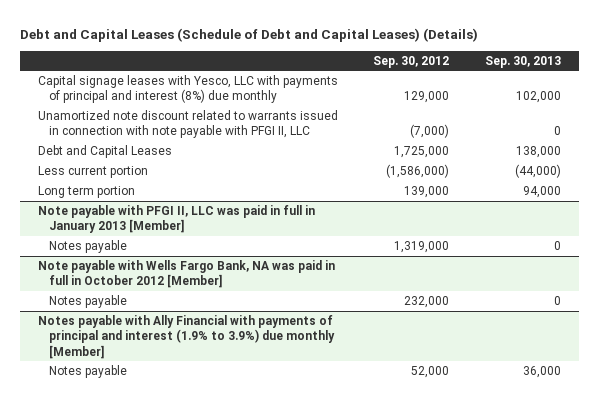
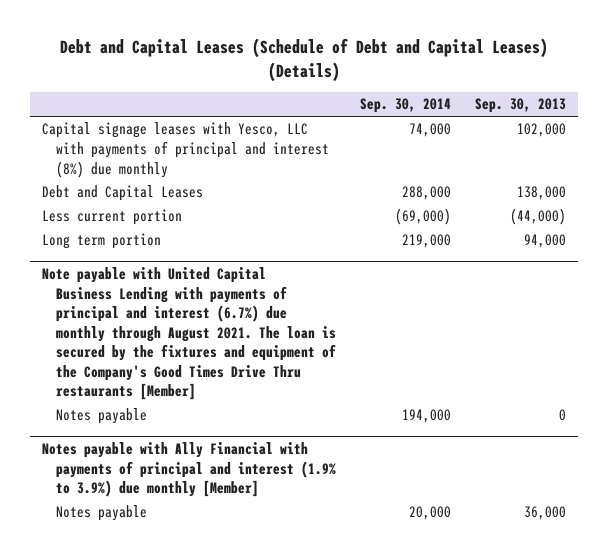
- | Sep. 30, 2012 | Sep. 30, 2013
+ | Sep. 30, 2014 | Sep. 30, 2013
- Unamortized note discount related to warrants issued in connection with note payable with PFGI II, LLC | (7,000) | 0
- Note payable with PFGI II, LLC was paid in full in January 2013 [Member]
- Notes payable | 1,319,000 | 0
- Note payable with Wells Fargo Bank, NA was paid in full in October 2012 [Member]
+ Note payable with United Capital Business Lending with payments of principal and interest (6.7%) due monthly through August 2021. The loan is secured by the fixtures and equipment of the Company's Good Times Drive Thru restaurants [Member]

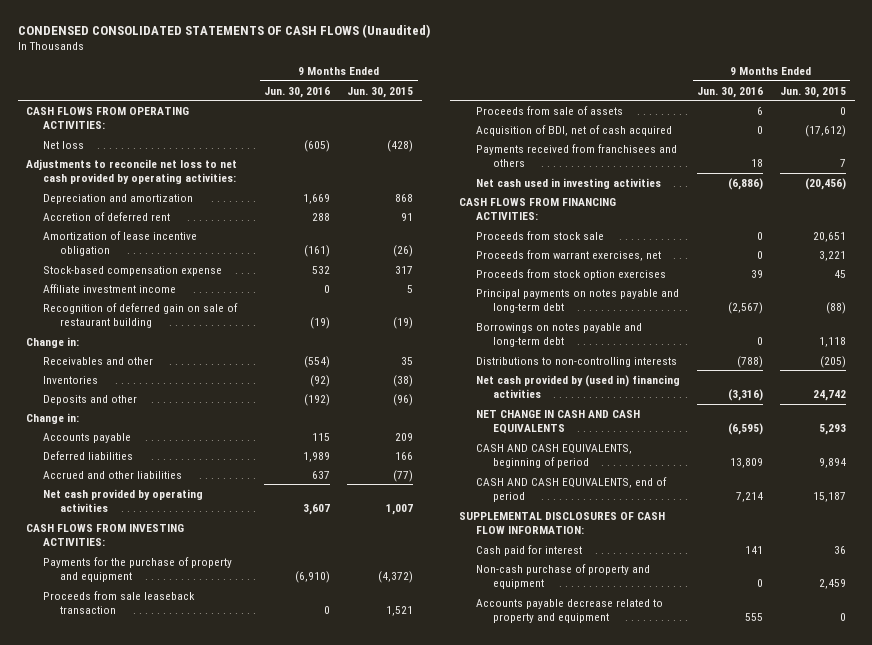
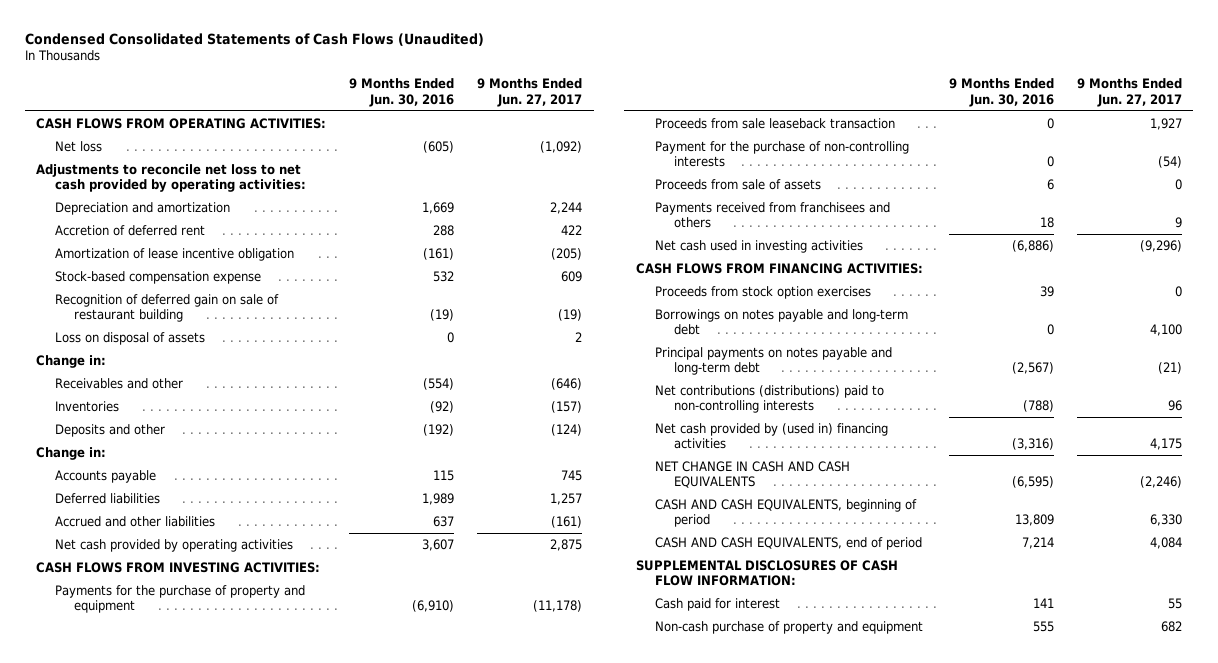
- CONDENSED CONSOLIDATED STATEMENTS OF CASH FLOWS (Unaudited)
+ Condensed Consolidated Statements of Cash Flows (Unaudited)
- | 9 Months Ended Jun. 30, 2016 | 9 Months Ended Jun. 30, 2015
+ | 9 Months Ended Jun. 30, 2016 | 9 Months Ended Jun. 27, 2017
- Affiliate investment income | 0 | 5
+ Loss on disposal of assets | 0 | 2
+ Payment for the purchase of non-controlling interests | 0 | (54)
- Acquisition of BDI, net of cash acquired | 0 | (17,612)
- Proceeds from stock sale | 0 | 20,651
- Proceeds from warrant exercises, net | 0 | 3,221
- Distributions to non-controlling interests | (788) | (205)
moved down: Principal payments on notes payable and long-term debt | (2,567) | (21)
+ Net contributions (distributions) paid to non-controlling interests | (788) | 96
- Non-cash purchase of property and equipment | 0 | 2,459
- Accounts payable decrease related to property and equipment | 555 | 0
+ Non-cash purchase of property and equipment | 555 | 682

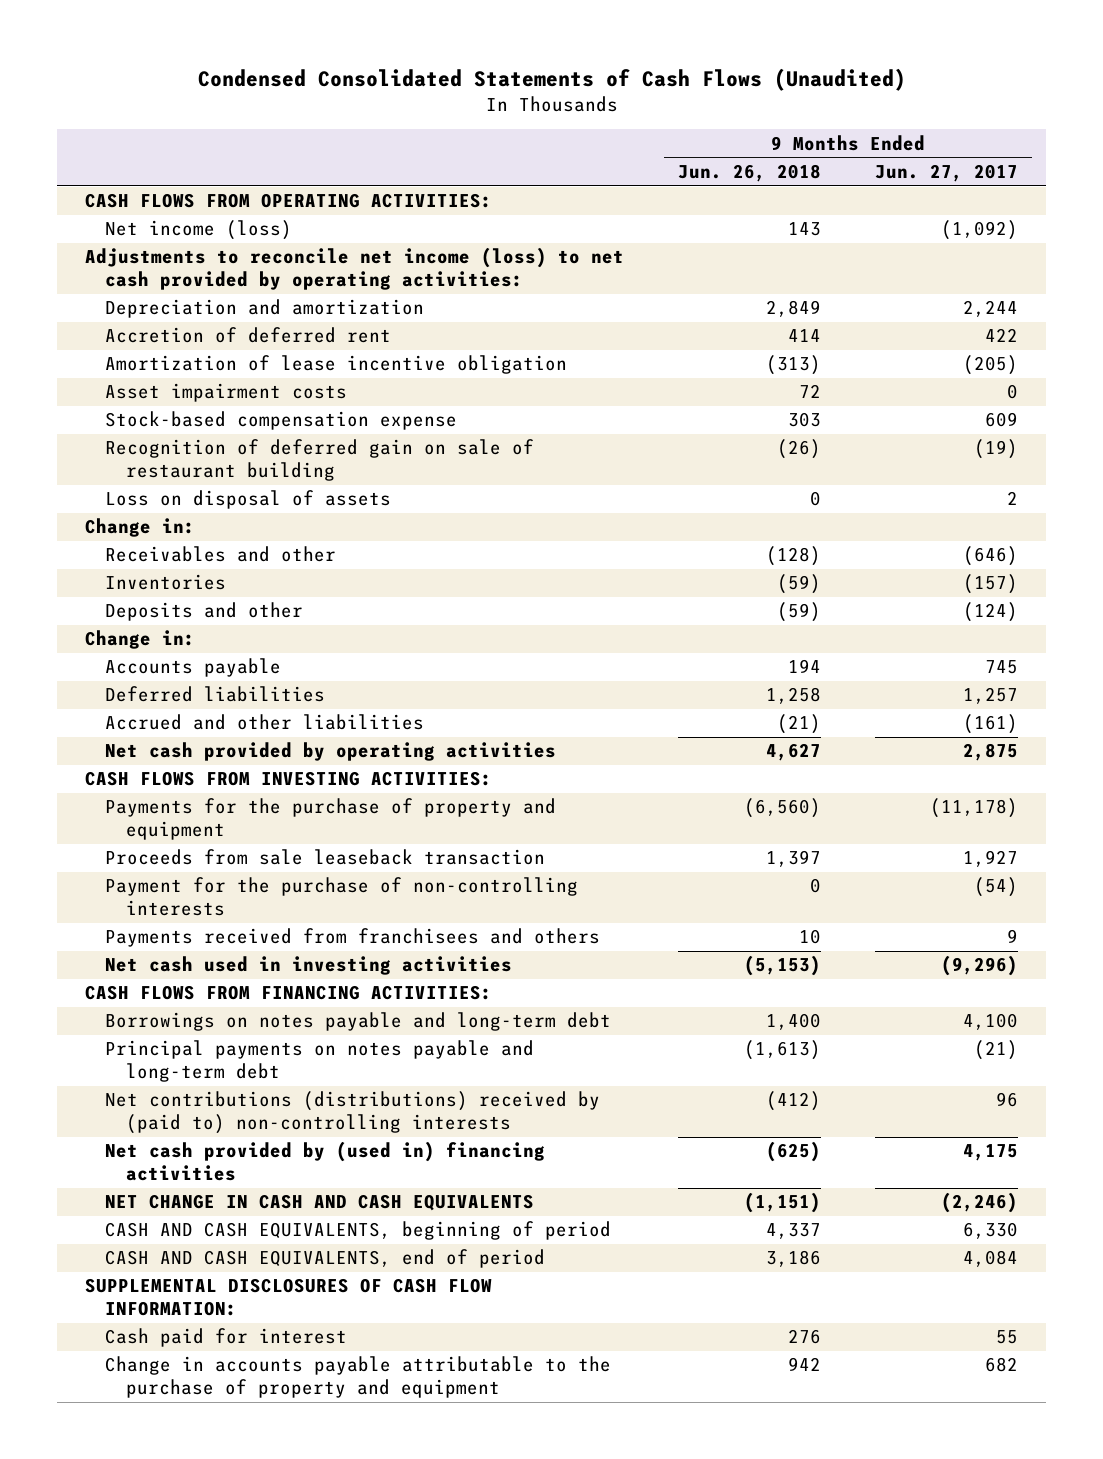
- | 9 Months Ended Jun. 30, 2016 | 9 Months Ended Jun. 27, 2017
+ | 9 Months Ended Jun. 26, 2018 | 9 Months Ended Jun. 27, 2017
- Net loss | (605) | (1,092)
- Adjustments to reconcile net loss to net cash provided by operating activities:
+ Net income (loss) | 143 | (1,092)
+ Adjustments to reconcile net income (loss) to net cash provided by operating activities:
+ Asset impairment costs | 72 | 0
- Proceeds from sale of assets | 6 | 0
- Proceeds from stock option exercises | 39 | 0
- Net contributions (distributions) paid to non-controlling interests | (788) | 96
+ Net contributions (distributions) received by (paid to) non-controlling interests | (412) | 96
- Non-cash purchase of property and equipment | 555 | 682
+ Change in accounts payable attributable to the purchase of property and equipment | 942 | 682

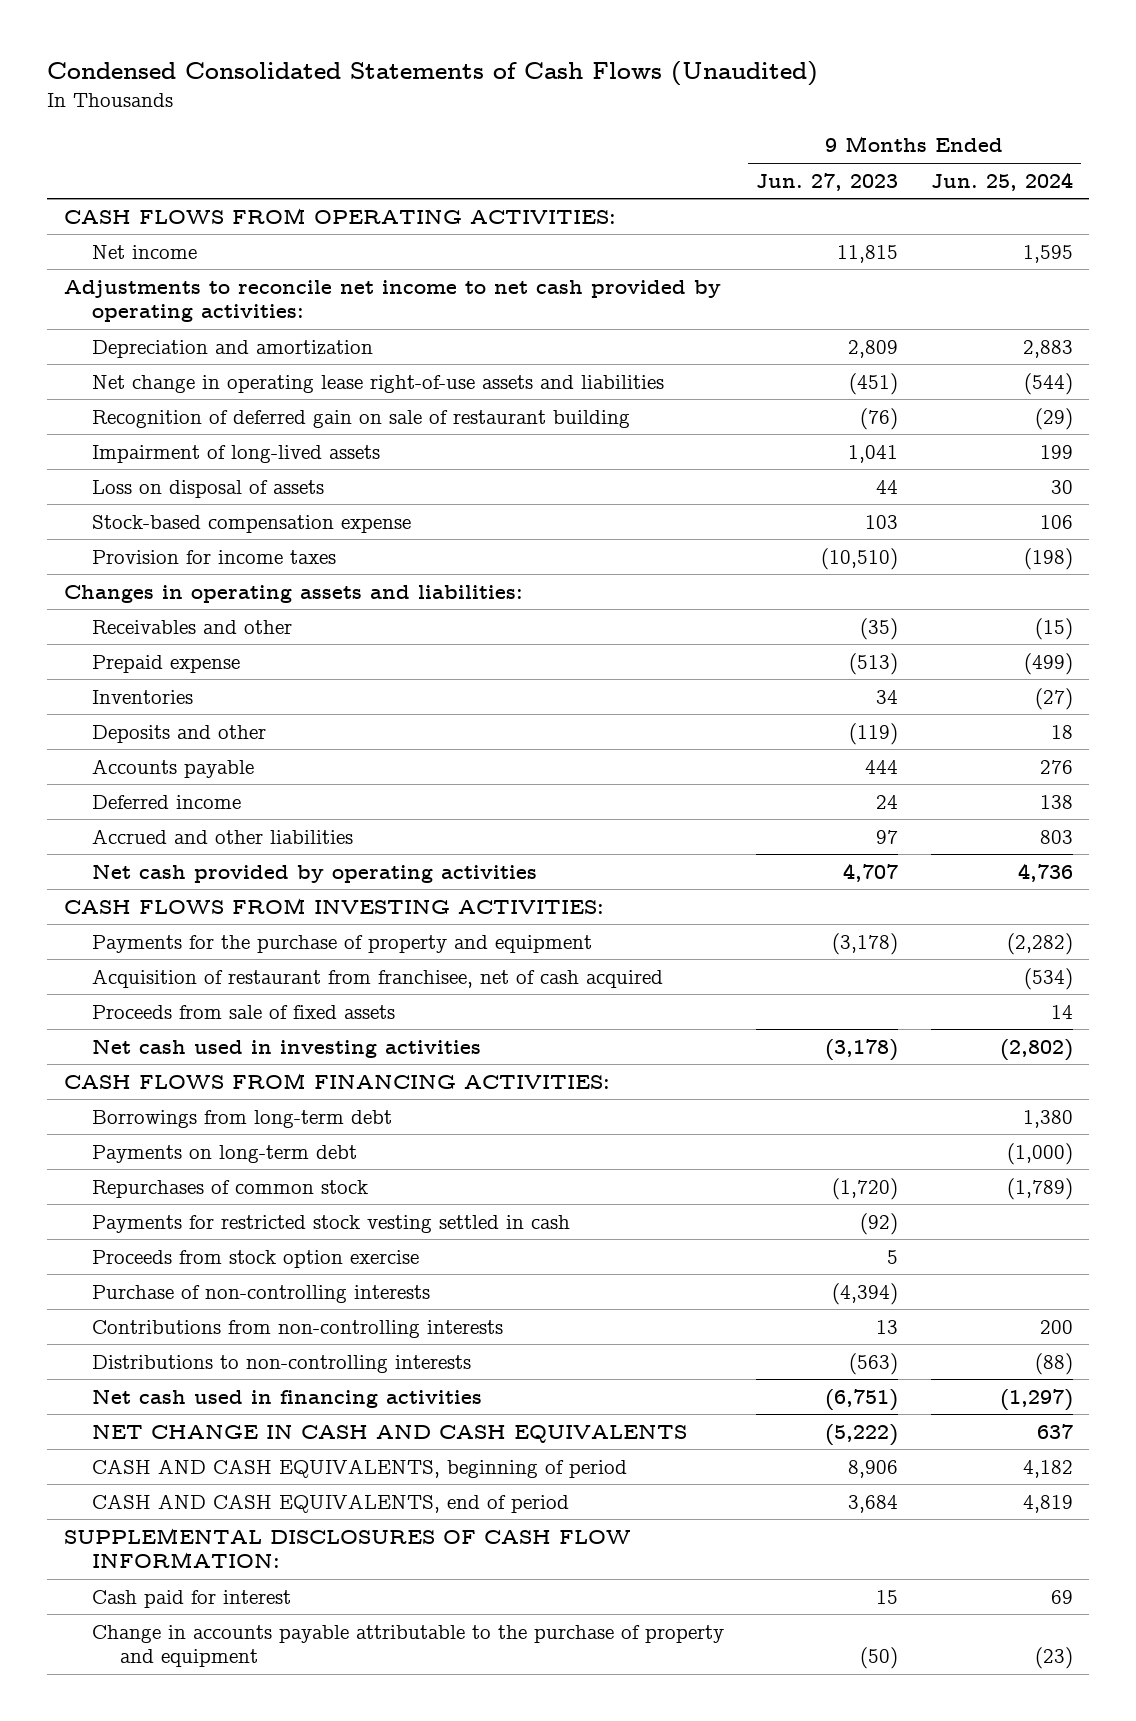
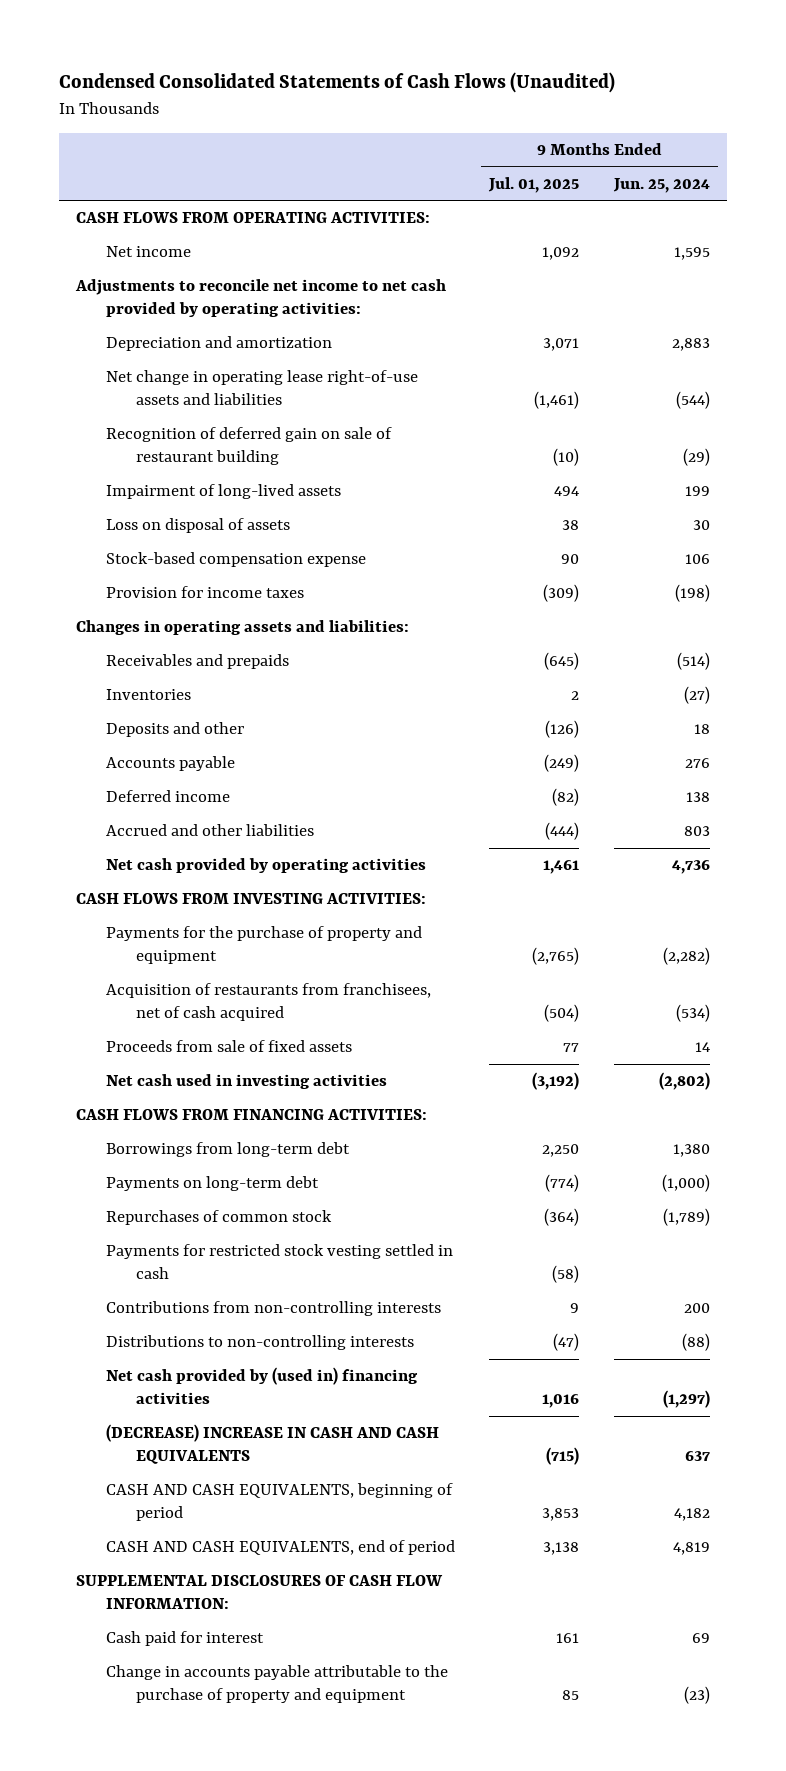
- | 9 Months Ended Jun. 27, 2023 | 9 Months Ended Jun. 25, 2024
+ | 9 Months Ended Jul. 01, 2025 | 9 Months Ended Jun. 25, 2024
- Receivables and other | (35) | (15)
- Prepaid expense | (513) | (499)
+ Receivables and prepaids | (645) | (514)
- Acquisition of restaurant from franchisee, net of cash acquired | | (534)
+ Acquisition of restaurants from franchisees, net of cash acquired | (504) | (534)
- Proceeds from stock option exercise | 5 |
- Purchase of non-controlling interests | (4,394) |
- Net cash used in financing activities | (6,751) | (1,297)
- NET CHANGE IN CASH AND CASH EQUIVALENTS | (5,222) | 637
+ Net cash provided by (used in) financing activities | 1,016 | (1,297)
+ (DECREASE) INCREASE IN CASH AND CASH EQUIVALENTS | (715) | 637

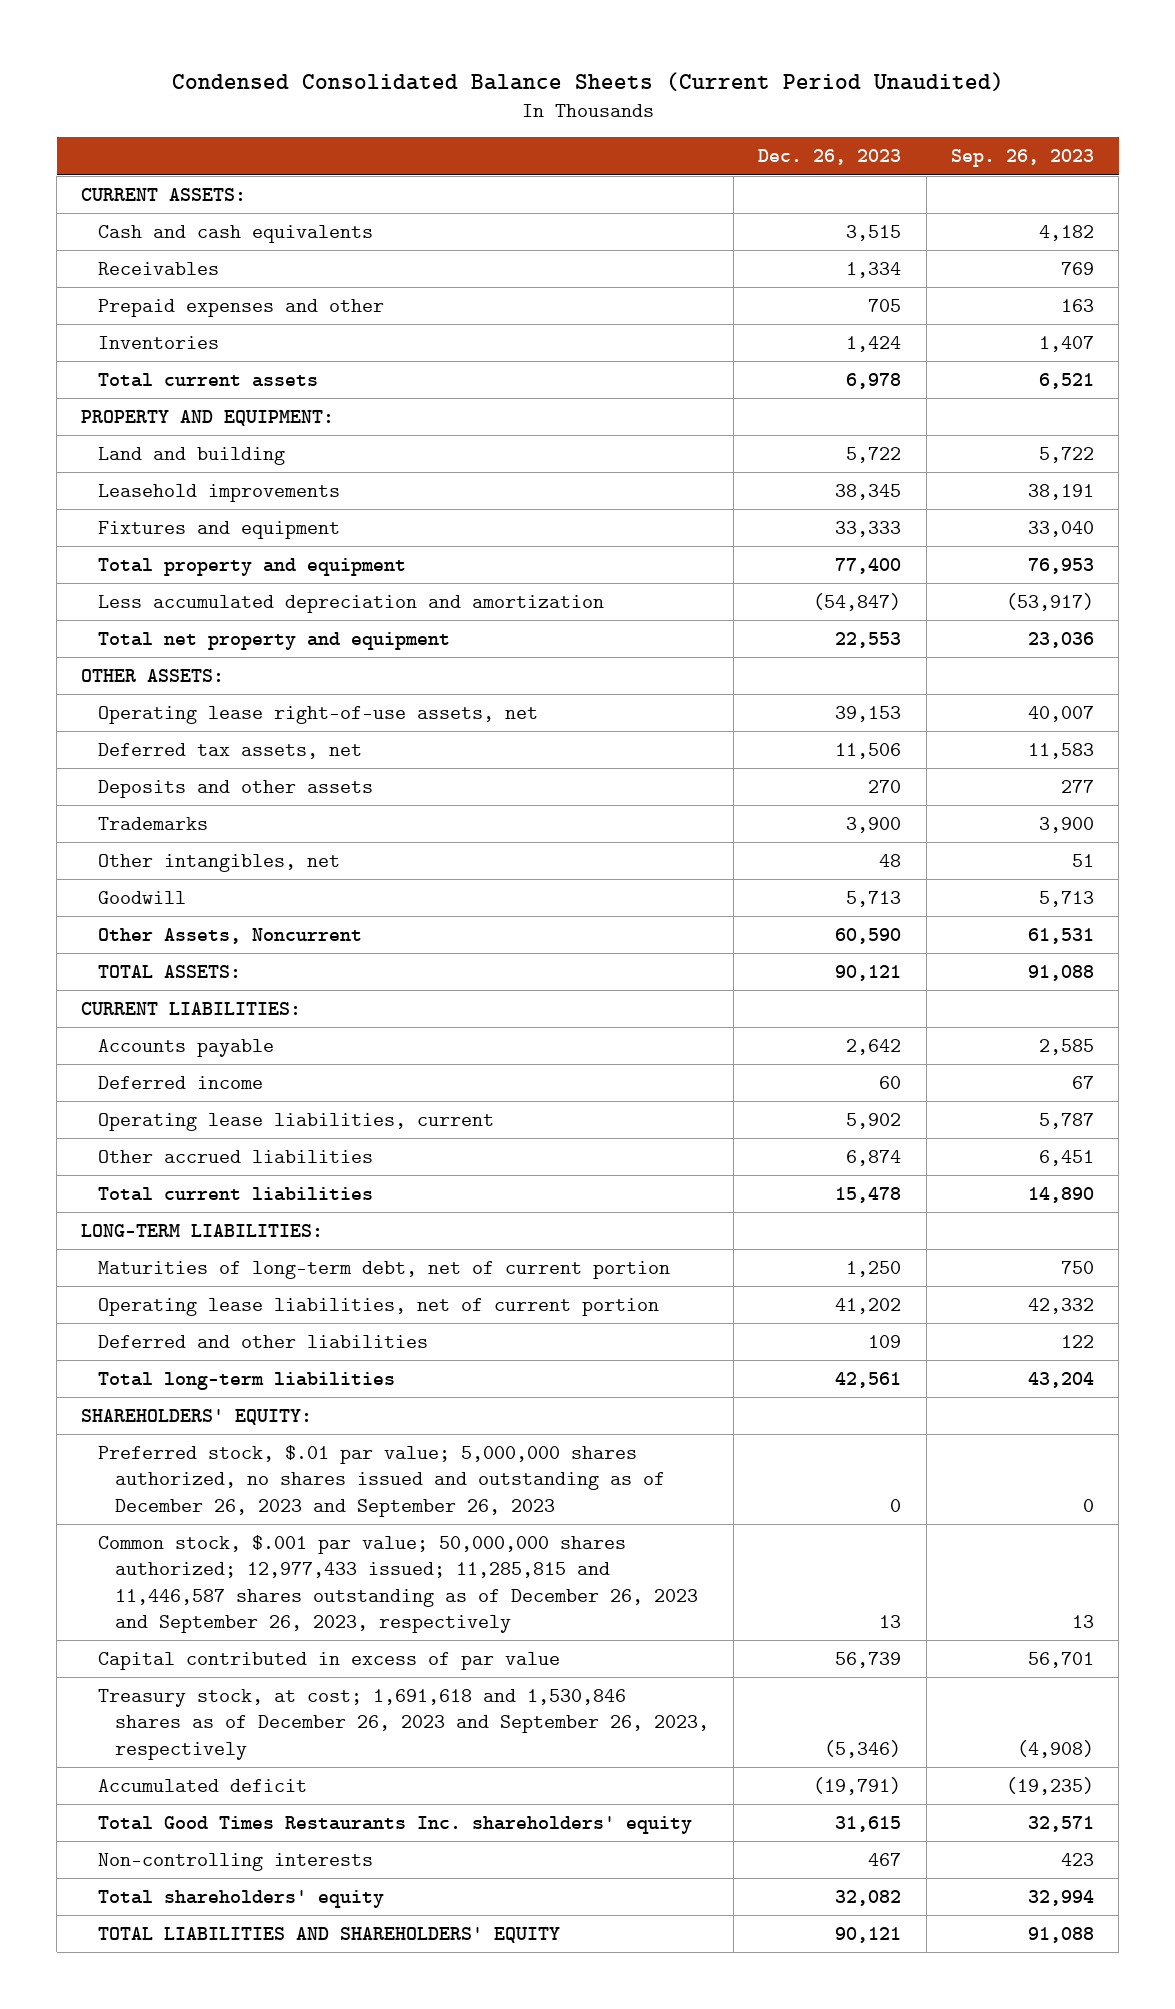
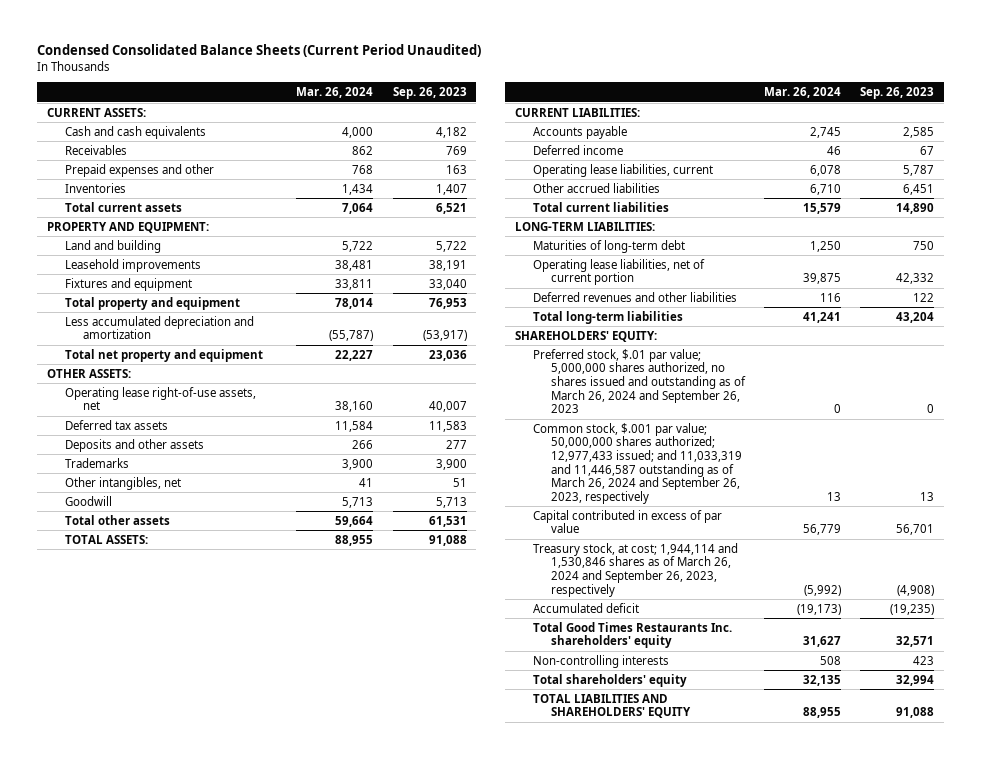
- | Dec. 26, 2023 | Sep. 26, 2023
+ | Mar. 26, 2024 | Sep. 26, 2023
- Deferred tax assets, net | 11,506 | 11,583
+ Deferred tax assets | 11,584 | 11,583
- Other Assets, Noncurrent | 60,590 | 61,531
+ Total other assets | 59,664 | 61,531
- Maturities of long-term debt, net of current portion | 1,250 | 750
+ Maturities of long-term debt | 1,250 | 750
- Deferred and other liabilities | 109 | 122
+ Deferred revenues and other liabilities | 116 | 122
- Preferred stock, $.01 par value; 5,000,000 shares authorized, no shares issued and outstanding as of December 26, 2023 and September 26, 2023 | 0 | 0
- Common stock, $.001 par value; 50,000,000 shares authorized; 12,977,433 issued; 11,285,815 and 11,446,587 shares outstanding as of December 26, 2023 and September 26, 2023, respectively | 13 | 13
+ Preferred stock, $.01 par value; 5,000,000 shares authorized, no shares issued and outstanding as of March 26, 2024 and September 26, 2023 | 0 | 0
+ Common stock, $.001 par value; 50,000,000 shares authorized; 12,977,433 issued; and 11,033,319 and 11,446,587 outstanding as of March 26, 2024 and September 26, 2023, respectively | 13 | 13
- Treasury stock, at cost; 1,691,618 and 1,530,846 shares as of December 26, 2023 and September 26, 2023, respectively | (5,346) | (4,908)
+ Treasury stock, at cost; 1,944,114 and 1,530,846 shares as of March 26, 2024 and September 26, 2023, respectively | (5,992) | (4,908)

